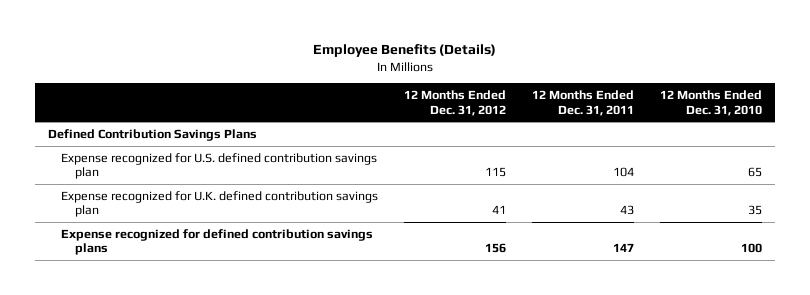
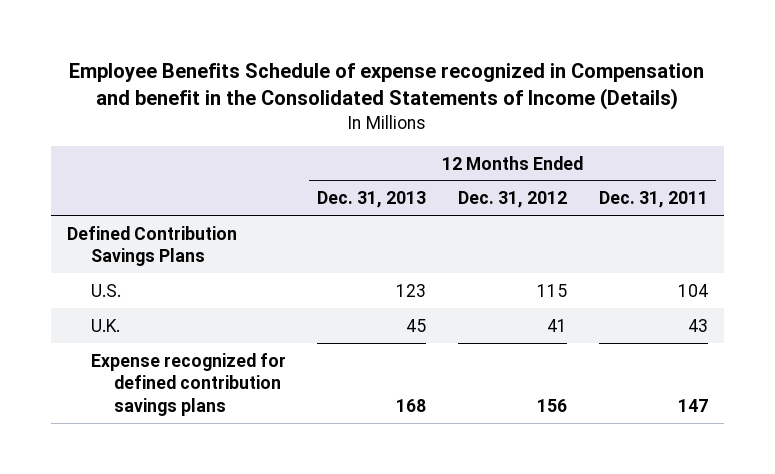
- Employee Benefits (Details)
+ Employee Benefits Schedule of expense recognized in Compensation and benefit in the Consolidated Statements of Income (Details)
- | 12 Months Ended Dec. 31, 2012 | 12 Months Ended Dec. 31, 2011 | 12 Months Ended Dec. 31, 2010
+ | 12 Months Ended Dec. 31, 2013 | 12 Months Ended Dec. 31, 2012 | 12 Months Ended Dec. 31, 2011
- Expense recognized for U.S. defined contribution savings plan | 115 | 104 | 65
- Expense recognized for U.K. defined contribution savings plan | 41 | 43 | 35
+ U.S. | 123 | 115 | 104
+ U.K. | 45 | 41 | 43

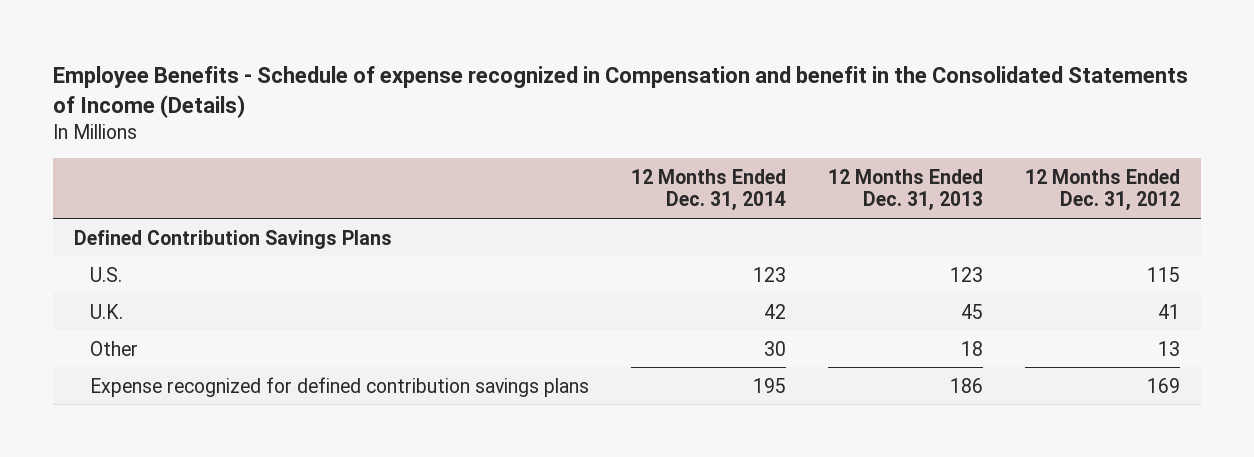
- Employee Benefits Schedule of expense recognized in Compensation and benefit in the Consolidated Statements of Income (Details)
+ Employee Benefits - Schedule of expense recognized in Compensation and benefit in the Consolidated Statements of Income (Details)
- | 12 Months Ended Dec. 31, 2013 | 12 Months Ended Dec. 31, 2012 | 12 Months Ended Dec. 31, 2011
+ | 12 Months Ended Dec. 31, 2014 | 12 Months Ended Dec. 31, 2013 | 12 Months Ended Dec. 31, 2012
- Expense recognized for defined contribution savings plans | 168 | 156 | 147
+ Other | 30 | 18 | 13
+ Expense recognized for defined contribution savings plans | 195 | 186 | 169

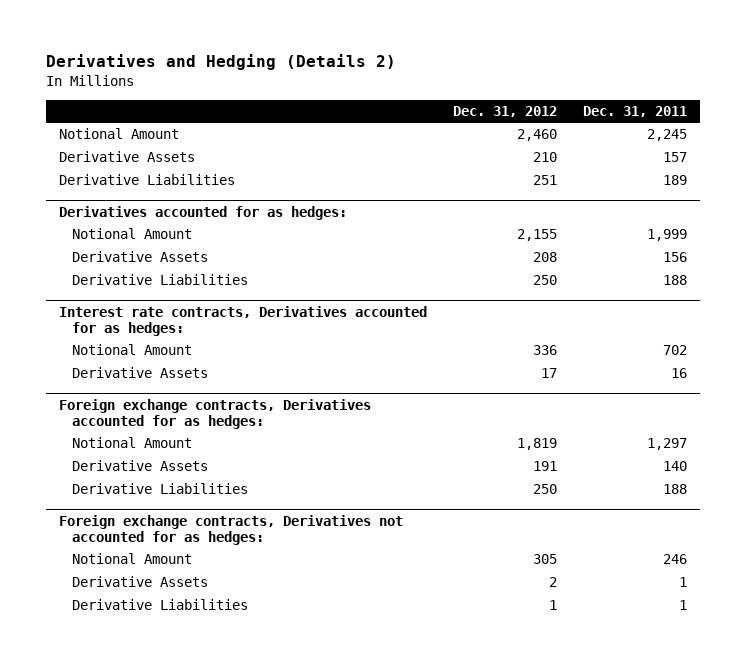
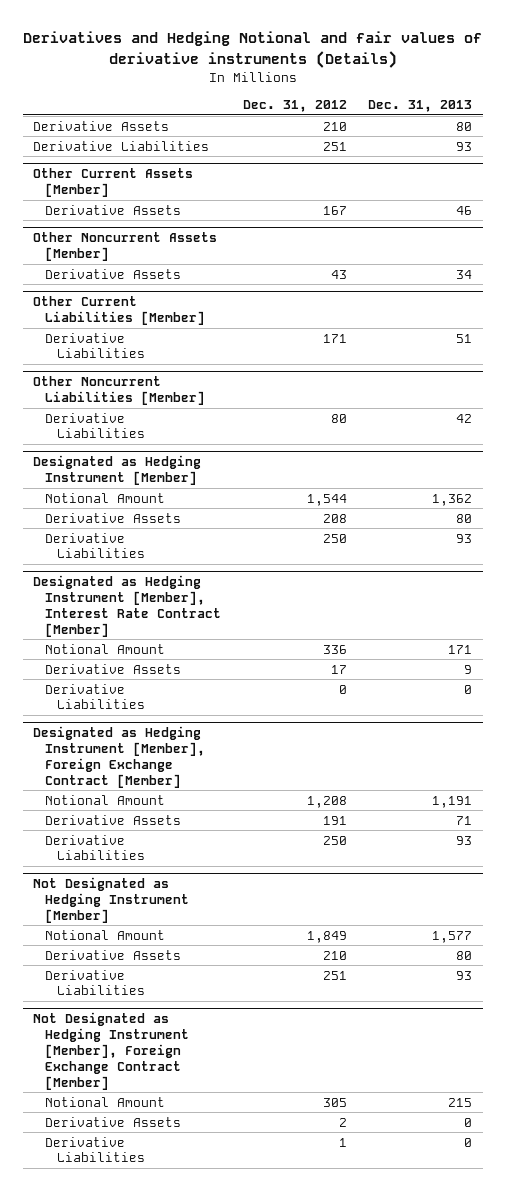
- Derivatives and Hedging (Details 2)
+ Derivatives and Hedging Notional and fair values of derivative instruments (Details)
- | Dec. 31, 2012 | Dec. 31, 2011
+ | Dec. 31, 2012 | Dec. 31, 2013
- Notional Amount | 2,460 | 2,245
- Derivatives accounted for as hedges:
- Notional Amount | 2,155 | 1,999
+ Other Current Assets [Member]
+ Derivative Assets | 167 | 46
+ Other Noncurrent Assets [Member]
+ Derivative Assets | 43 | 34
+ Other Current Liabilities [Member]
+ Derivative Liabilities | 171 | 51
+ Other Noncurrent Liabilities [Member]
+ Derivative Liabilities | 80 | 42
+ Designated as Hedging Instrument [Member]
+ Notional Amount | 1,544 | 1,362
- Interest rate contracts, Derivatives accounted for as hedges:
+ Designated as Hedging Instrument [Member], Interest Rate Contract [Member]
- Foreign exchange contracts, Derivatives accounted for as hedges:
- Notional Amount | 1,819 | 1,297
+ Derivative Liabilities | 0 | 0
+ Designated as Hedging Instrument [Member], Foreign Exchange Contract [Member]
+ Notional Amount | 1,208 | 1,191
- Foreign exchange contracts, Derivatives not accounted for as hedges:
+ Not Designated as Hedging Instrument [Member]
+ Notional Amount | 1,849 | 1,577
+ Derivative Assets | 210 | 80
+ Derivative Liabilities | 251 | 93
+ Not Designated as Hedging Instrument [Member], Foreign Exchange Contract [Member]

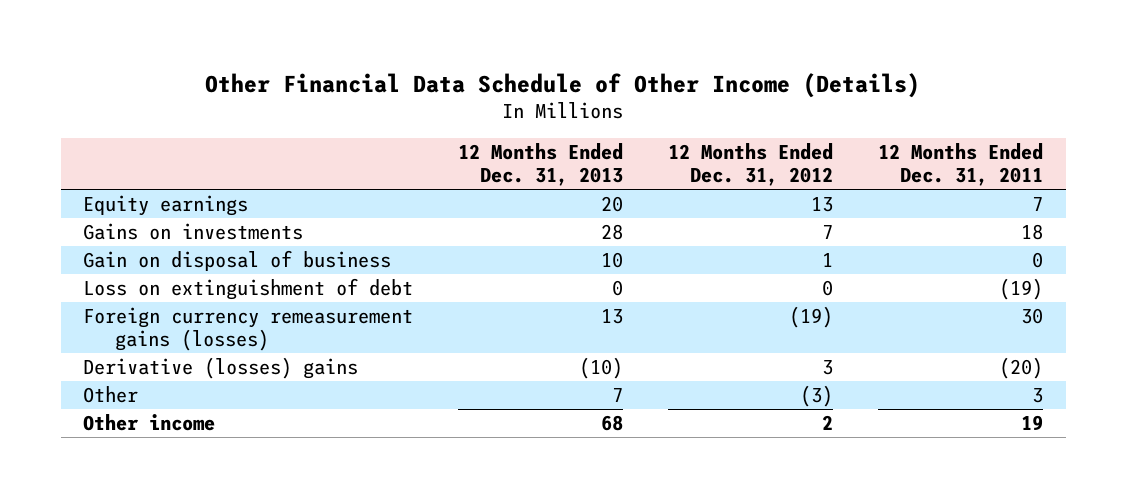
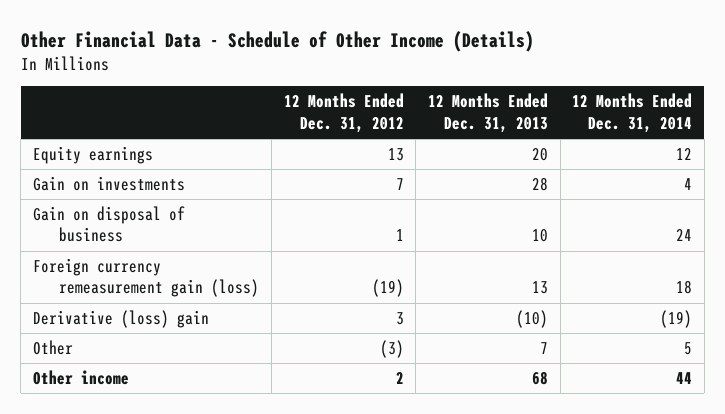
- Other Financial Data Schedule of Other Income (Details)
+ Other Financial Data - Schedule of Other Income (Details)
- | 12 Months Ended Dec. 31, 2013 | 12 Months Ended Dec. 31, 2012 | 12 Months Ended Dec. 31, 2011
+ | 12 Months Ended Dec. 31, 2012 | 12 Months Ended Dec. 31, 2013 | 12 Months Ended Dec. 31, 2014
- Gains on investments | 28 | 7 | 18
+ Gain on investments | 7 | 28 | 4
- Loss on extinguishment of debt | 0 | 0 | (19)
- Foreign currency remeasurement gains (losses) | 13 | (19) | 30
- Derivative (losses) gains | (10) | 3 | (20)
+ Foreign currency remeasurement gain (loss) | (19) | 13 | 18
+ Derivative (loss) gain | 3 | (10) | (19)

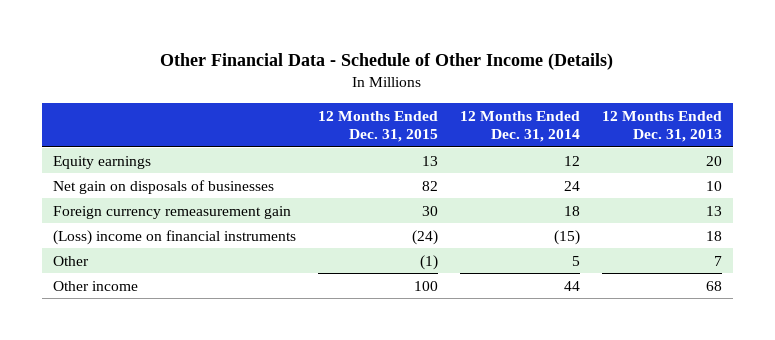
- | 12 Months Ended Dec. 31, 2012 | 12 Months Ended Dec. 31, 2013 | 12 Months Ended Dec. 31, 2014
+ | 12 Months Ended Dec. 31, 2015 | 12 Months Ended Dec. 31, 2014 | 12 Months Ended Dec. 31, 2013
- Gain on investments | 7 | 28 | 4
- Gain on disposal of business | 1 | 10 | 24
- Foreign currency remeasurement gain (loss) | (19) | 13 | 18
- Derivative (loss) gain | 3 | (10) | (19)
+ Net gain on disposals of businesses | 82 | 24 | 10
+ Foreign currency remeasurement gain | 30 | 18 | 13
+ (Loss) income on financial instruments | (24) | (15) | 18

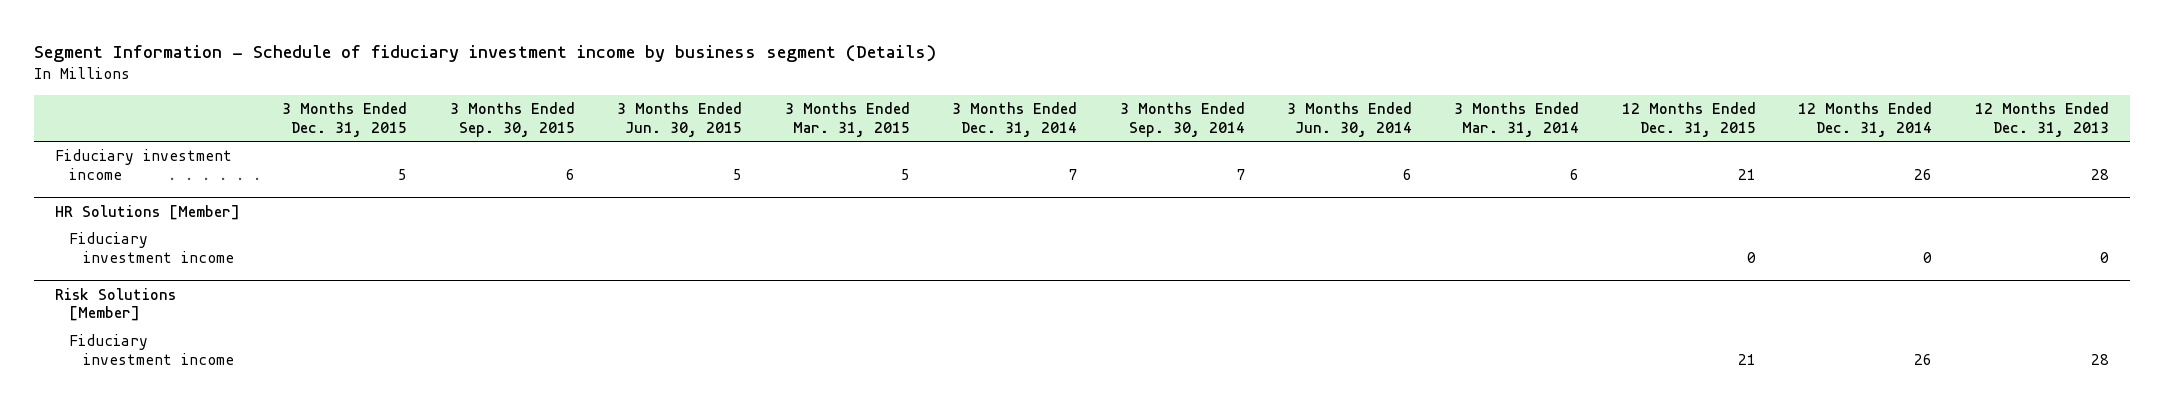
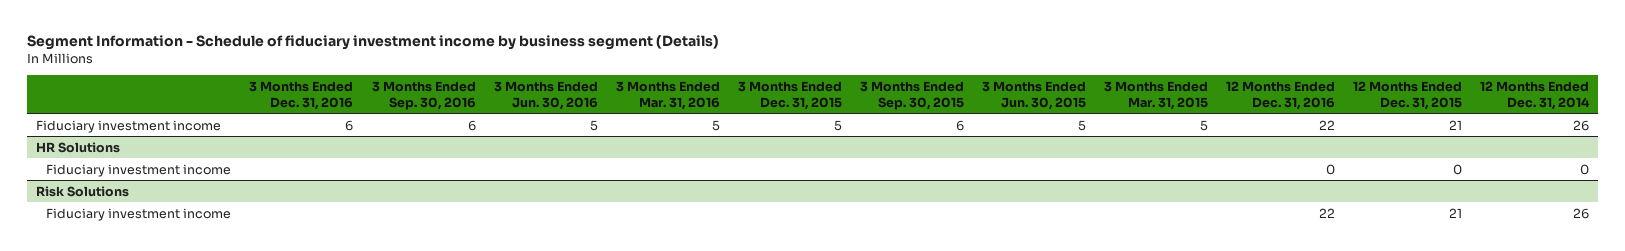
- | 3 Months Ended Dec. 31, 2015 | 3 Months Ended Sep. 30, 2015 | 3 Months Ended Jun. 30, 2015 | 3 Months Ended Mar. 31, 2015 | 3 Months Ended Dec. 31, 2014 | 3 Months Ended Sep. 30, 2014 | 3 Months Ended Jun. 30, 2014 | 3 Months Ended Mar. 31, 2014 | 12 Months Ended Dec. 31, 2015 | 12 Months Ended Dec. 31, 2014 | 12 Months Ended Dec. 31, 2013
+ | 3 Months Ended Dec. 31, 2016 | 3 Months Ended Sep. 30, 2016 | 3 Months Ended Jun. 30, 2016 | 3 Months Ended Mar. 31, 2016 | 3 Months Ended Dec. 31, 2015 | 3 Months Ended Sep. 30, 2015 | 3 Months Ended Jun. 30, 2015 | 3 Months Ended Mar. 31, 2015 | 12 Months Ended Dec. 31, 2016 | 12 Months Ended Dec. 31, 2015 | 12 Months Ended Dec. 31, 2014
- HR Solutions [Member]
+ HR Solutions
- Risk Solutions [Member]
+ Risk Solutions

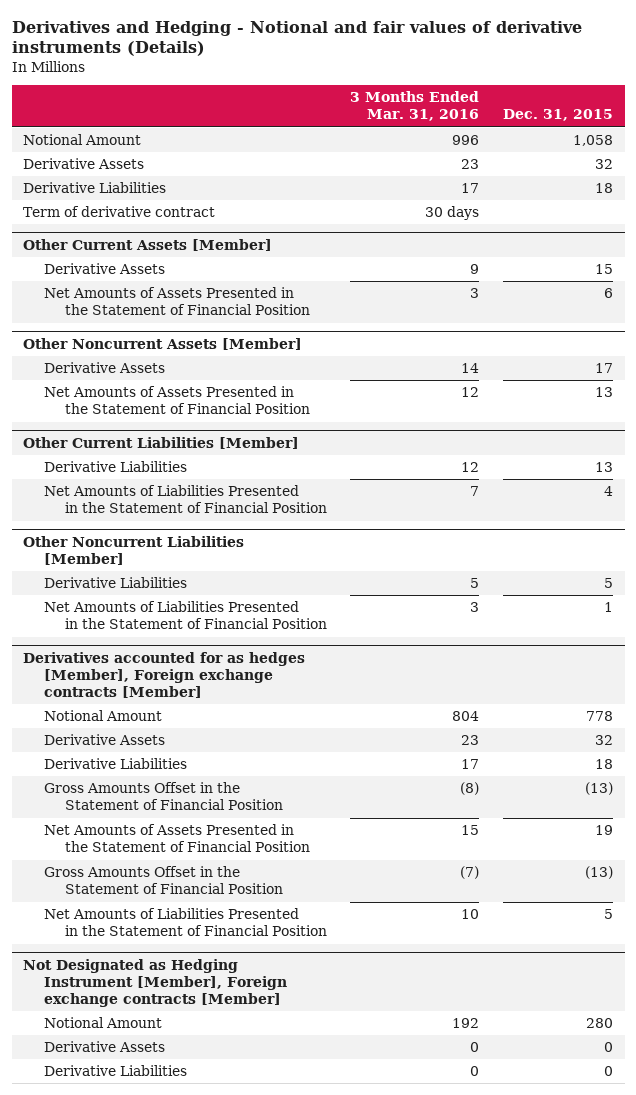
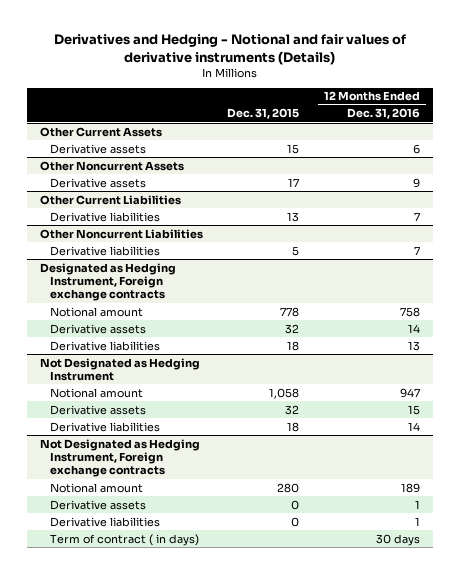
- | 3 Months Ended Mar. 31, 2016 | Dec. 31, 2015
+ | Dec. 31, 2015 | 12 Months Ended Dec. 31, 2016
- Notional Amount | 996 | 1,058
- Derivative Assets | 23 | 32
- Derivative Liabilities | 17 | 18
- Term of derivative contract | 30 days |
- Other Current Assets [Member]
- Derivative Assets | 9 | 15
- Net Amounts of Assets Presented in the Statement of Financial Position | 3 | 6
- Other Noncurrent Assets [Member]
- Derivative Assets | 14 | 17
- Net Amounts of Assets Presented in the Statement of Financial Position | 12 | 13
- Other Current Liabilities [Member]
- Derivative Liabilities | 12 | 13
- Net Amounts of Liabilities Presented in the Statement of Financial Position | 7 | 4
- Other Noncurrent Liabilities [Member]
- Derivative Liabilities | 5 | 5
- Net Amounts of Liabilities Presented in the Statement of Financial Position | 3 | 1
- Derivatives accounted for as hedges [Member], Foreign exchange contracts [Member]
- Notional Amount | 804 | 778
- Derivative Assets | 23 | 32
- Derivative Liabilities | 17 | 18
- Gross Amounts Offset in the Statement of Financial Position | (8) | (13)
- Net Amounts of Assets Presented in the Statement of Financial Position | 15 | 19
- Gross Amounts Offset in the Statement of Financial Position | (7) | (13)
- Net Amounts of Liabilities Presented in the Statement of Financial Position | 10 | 5
- Not Designated as Hedging Instrument [Member], Foreign exchange contracts [Member]
- Notional Amount | 192 | 280
- Derivative Assets | 0 | 0
- Derivative Liabilities | 0 | 0
+ Other Current Assets
+ Derivative assets | 15 | 6
+ Other Noncurrent Assets
+ Derivative assets | 17 | 9
+ Other Current Liabilities
+ Derivative liabilities | 13 | 7
+ Other Noncurrent Liabilities
+ Derivative liabilities | 5 | 7
+ Designated as Hedging Instrument, Foreign exchange contracts
+ Notional amount | 778 | 758
+ Derivative assets | 32 | 14
+ Derivative liabilities | 18 | 13
+ Not Designated as Hedging Instrument
+ Notional amount | 1,058 | 947
+ Derivative assets | 32 | 15
+ Derivative liabilities | 18 | 14
+ Not Designated as Hedging Instrument, Foreign exchange contracts
+ Notional amount | 280 | 189
+ Derivative assets | 0 | 1
+ Derivative liabilities | 0 | 1
+ Term of contract ( in days) | | 30 days

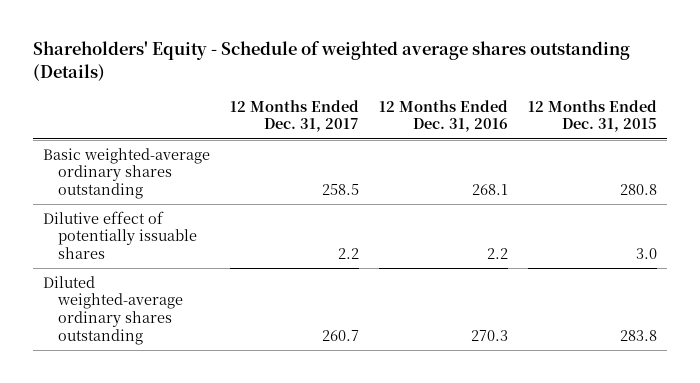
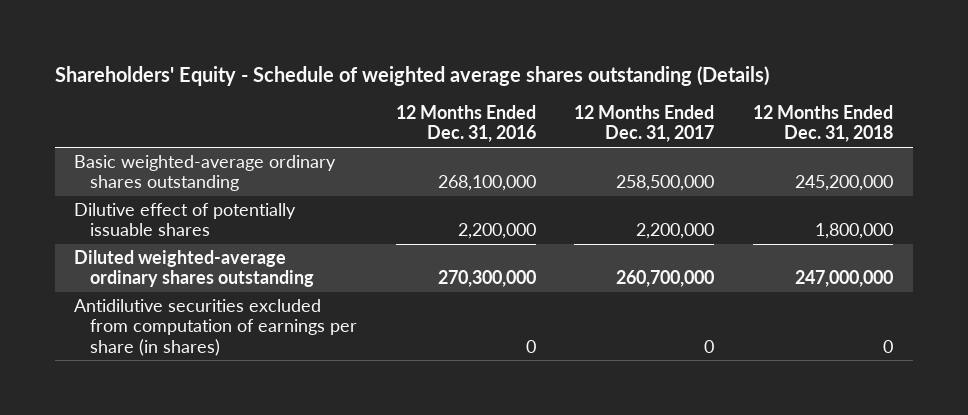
- | 12 Months Ended Dec. 31, 2017 | 12 Months Ended Dec. 31, 2016 | 12 Months Ended Dec. 31, 2015
+ | 12 Months Ended Dec. 31, 2016 | 12 Months Ended Dec. 31, 2017 | 12 Months Ended Dec. 31, 2018
- Basic weighted-average ordinary shares outstanding | 258.5 | 268.1 | 280.8
- Dilutive effect of potentially issuable shares | 2.2 | 2.2 | 3.0
- Diluted weighted-average ordinary shares outstanding | 260.7 | 270.3 | 283.8
+ Basic weighted-average ordinary shares outstanding | 268,100,000 | 258,500,000 | 245,200,000
+ Dilutive effect of potentially issuable shares | 2,200,000 | 2,200,000 | 1,800,000
+ Diluted weighted-average ordinary shares outstanding | 270,300,000 | 260,700,000 | 247,000,000
+ Antidilutive securities excluded from computation of earnings per share (in shares) | 0 | 0 | 0

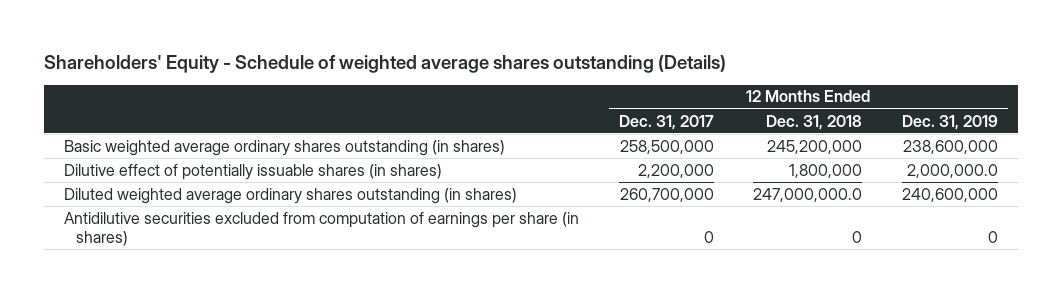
- | 12 Months Ended Dec. 31, 2016 | 12 Months Ended Dec. 31, 2017 | 12 Months Ended Dec. 31, 2018
+ | 12 Months Ended Dec. 31, 2017 | 12 Months Ended Dec. 31, 2018 | 12 Months Ended Dec. 31, 2019
- Basic weighted-average ordinary shares outstanding | 268,100,000 | 258,500,000 | 245,200,000
- Dilutive effect of potentially issuable shares | 2,200,000 | 2,200,000 | 1,800,000
- Diluted weighted-average ordinary shares outstanding | 270,300,000 | 260,700,000 | 247,000,000
+ Basic weighted average ordinary shares outstanding (in shares) | 258,500,000 | 245,200,000 | 238,600,000
+ Dilutive effect of potentially issuable shares (in shares) | 2,200,000 | 1,800,000 | 2,000,000.0
+ Diluted weighted average ordinary shares outstanding (in shares) | 260,700,000 | 247,000,000.0 | 240,600,000

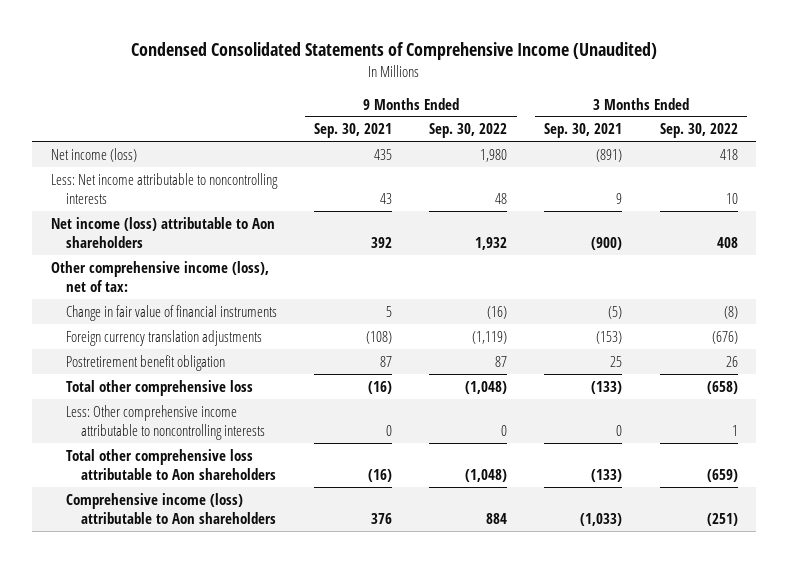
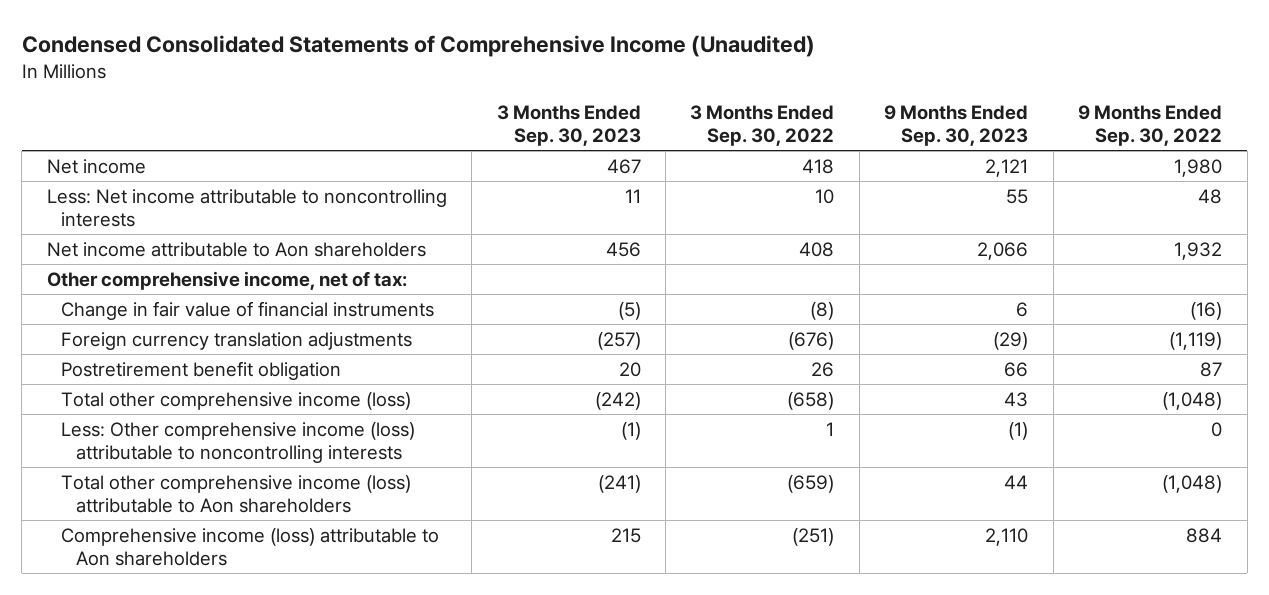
- | 9 Months Ended Sep. 30, 2021 | 9 Months Ended Sep. 30, 2022 | 3 Months Ended Sep. 30, 2021 | 3 Months Ended Sep. 30, 2022
+ | 3 Months Ended Sep. 30, 2023 | 3 Months Ended Sep. 30, 2022 | 9 Months Ended Sep. 30, 2023 | 9 Months Ended Sep. 30, 2022
- Net income (loss) | 435 | 1,980 | (891) | 418
+ Net income | 467 | 418 | 2,121 | 1,980
- Net income (loss) attributable to Aon shareholders | 392 | 1,932 | (900) | 408
- Other comprehensive income (loss), net of tax:
+ Net income attributable to Aon shareholders | 456 | 408 | 2,066 | 1,932
+ Other comprehensive income, net of tax:
- Total other comprehensive loss | (16) | (1,048) | (133) | (658)
- Less: Other comprehensive income attributable to noncontrolling interests | 0 | 0 | 0 | 1
- Total other comprehensive loss attributable to Aon shareholders | (16) | (1,048) | (133) | (659)
+ Total other comprehensive income (loss) | (242) | (658) | 43 | (1,048)
+ Less: Other comprehensive income (loss) attributable to noncontrolling interests | (1) | 1 | (1) | 0
+ Total other comprehensive income (loss) attributable to Aon shareholders | (241) | (659) | 44 | (1,048)

